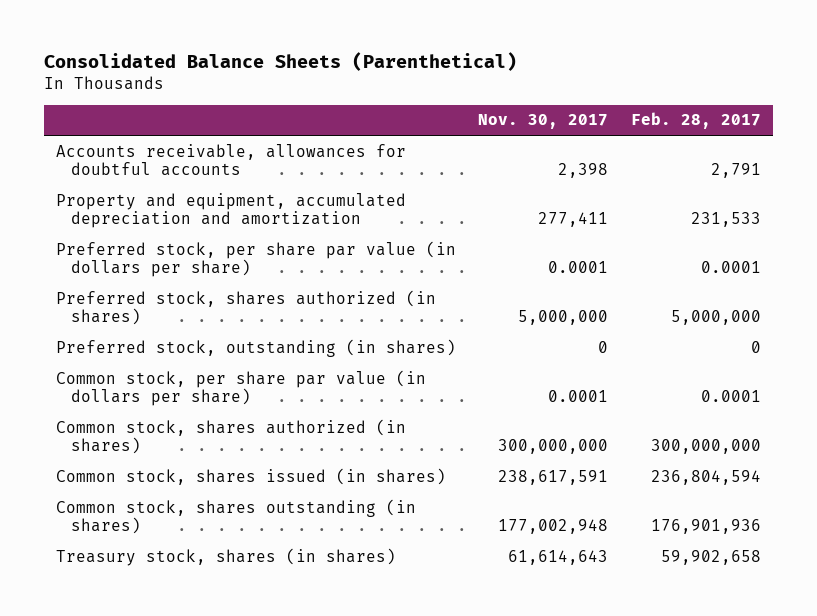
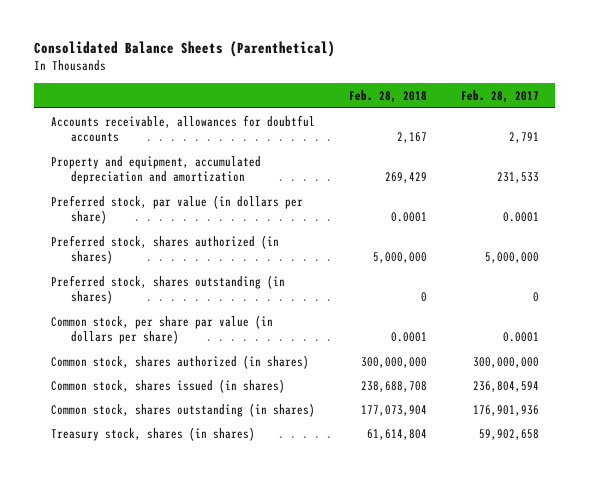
- | Nov. 30, 2017 | Feb. 28, 2017
+ | Feb. 28, 2018 | Feb. 28, 2017
- Preferred stock, per share par value (in dollars per share) | 0.0001 | 0.0001
+ Preferred stock, par value (in dollars per share) | 0.0001 | 0.0001
- Preferred stock, outstanding (in shares) | 0 | 0
+ Preferred stock, shares outstanding (in shares) | 0 | 0

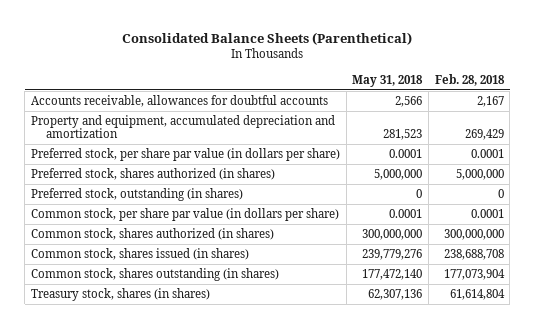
- | Feb. 28, 2018 | Feb. 28, 2017
+ | May 31, 2018 | Feb. 28, 2018
- Preferred stock, par value (in dollars per share) | 0.0001 | 0.0001
+ Preferred stock, per share par value (in dollars per share) | 0.0001 | 0.0001
- Preferred stock, shares outstanding (in shares) | 0 | 0
+ Preferred stock, outstanding (in shares) | 0 | 0

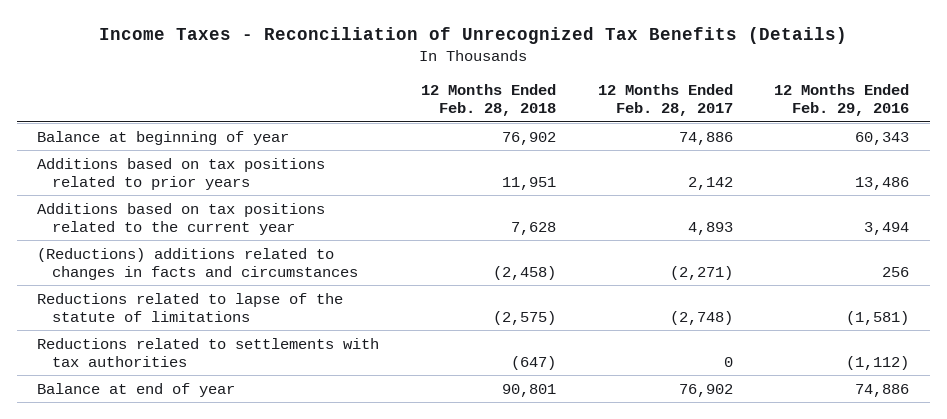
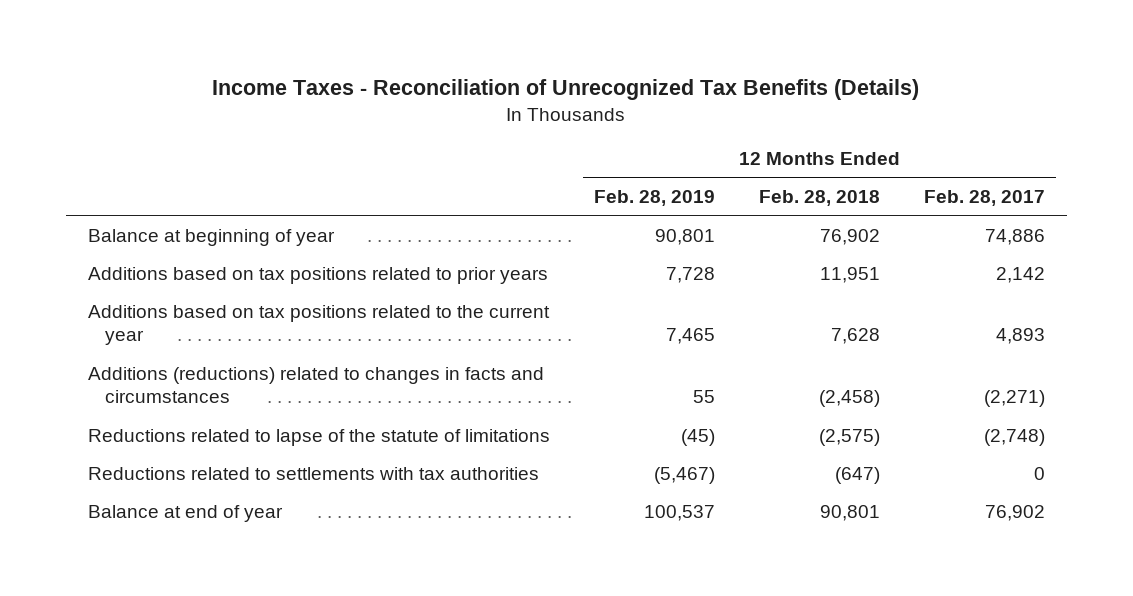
- | 12 Months Ended Feb. 28, 2018 | 12 Months Ended Feb. 28, 2017 | 12 Months Ended Feb. 29, 2016
+ | 12 Months Ended Feb. 28, 2019 | 12 Months Ended Feb. 28, 2018 | 12 Months Ended Feb. 28, 2017
- (Reductions) additions related to changes in facts and circumstances | (2,458) | (2,271) | 256
+ Additions (reductions) related to changes in facts and circumstances | 55 | (2,458) | (2,271)

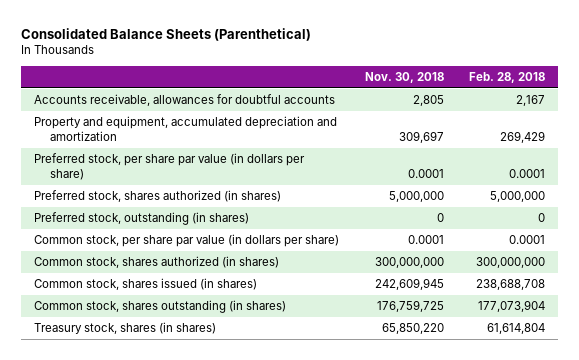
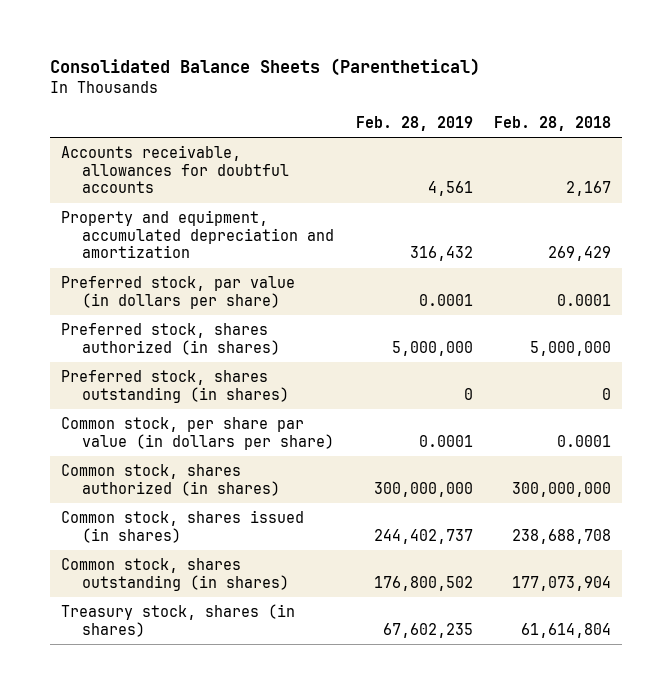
- | Nov. 30, 2018 | Feb. 28, 2018
+ | Feb. 28, 2019 | Feb. 28, 2018
- Preferred stock, per share par value (in dollars per share) | 0.0001 | 0.0001
+ Preferred stock, par value (in dollars per share) | 0.0001 | 0.0001
- Preferred stock, outstanding (in shares) | 0 | 0
+ Preferred stock, shares outstanding (in shares) | 0 | 0

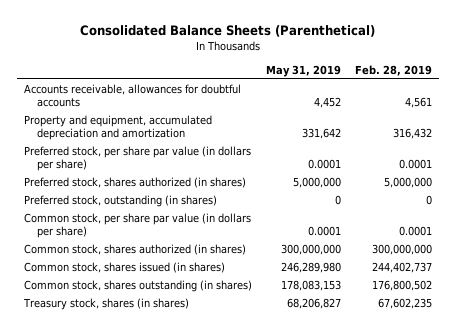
- | Feb. 28, 2019 | Feb. 28, 2018
+ | May 31, 2019 | Feb. 28, 2019
- Preferred stock, par value (in dollars per share) | 0.0001 | 0.0001
+ Preferred stock, per share par value (in dollars per share) | 0.0001 | 0.0001
- Preferred stock, shares outstanding (in shares) | 0 | 0
+ Preferred stock, outstanding (in shares) | 0 | 0

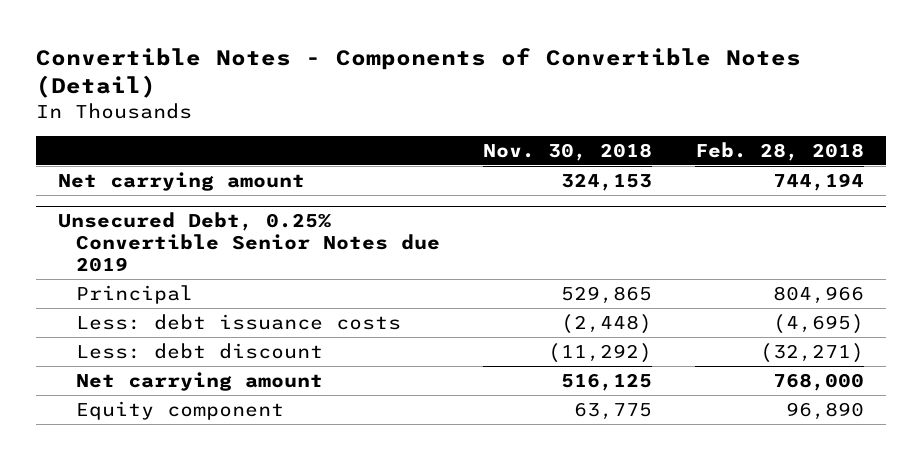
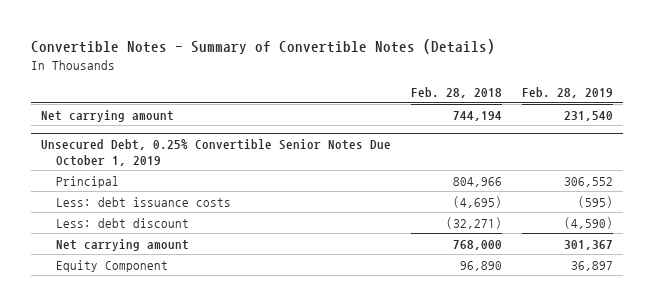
- Convertible Notes - Components of Convertible Notes (Detail)
+ Convertible Notes - Summary of Convertible Notes (Details)
- | Nov. 30, 2018 | Feb. 28, 2018
+ | Feb. 28, 2018 | Feb. 28, 2019
- Unsecured Debt, 0.25% Convertible Senior Notes due 2019
+ Unsecured Debt, 0.25% Convertible Senior Notes Due October 1, 2019
- Equity component | 63,775 | 96,890
+ Equity Component | 96,890 | 36,897

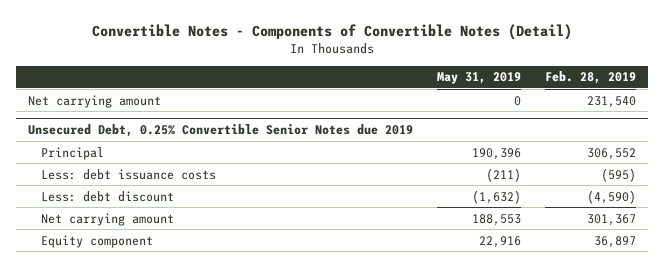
- Convertible Notes - Summary of Convertible Notes (Details)
+ Convertible Notes - Components of Convertible Notes (Detail)
- | Feb. 28, 2018 | Feb. 28, 2019
+ | May 31, 2019 | Feb. 28, 2019
- Unsecured Debt, 0.25% Convertible Senior Notes Due October 1, 2019
+ Unsecured Debt, 0.25% Convertible Senior Notes due 2019
- Equity Component | 96,890 | 36,897
+ Equity component | 22,916 | 36,897

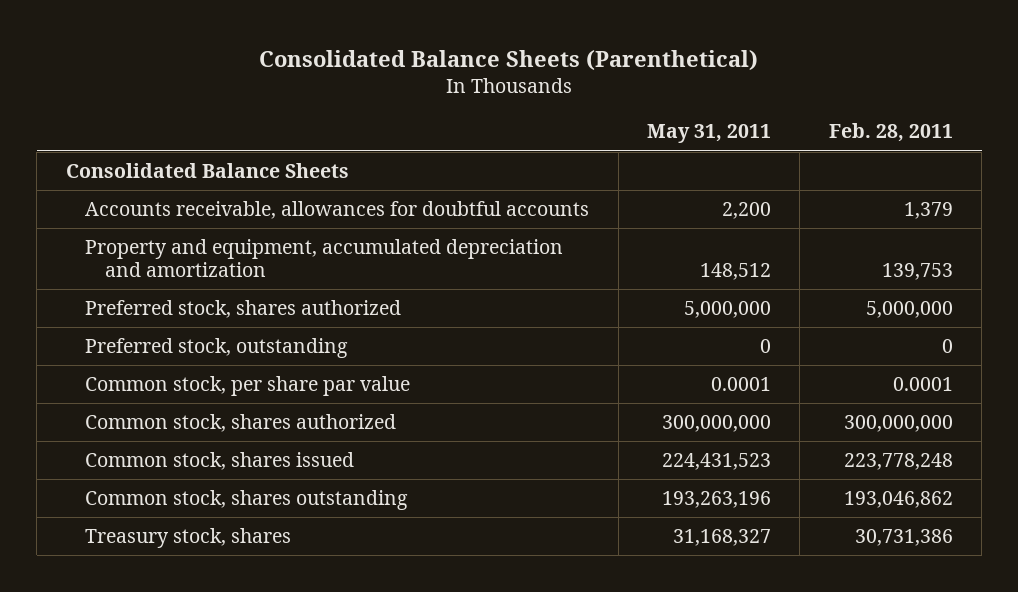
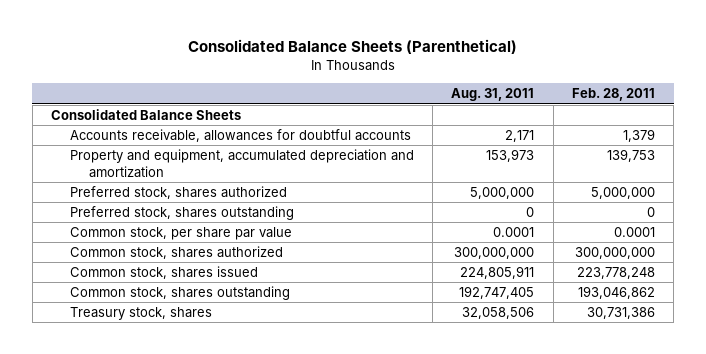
- | May 31, 2011 | Feb. 28, 2011
+ | Aug. 31, 2011 | Feb. 28, 2011
- Preferred stock, outstanding | 0 | 0
+ Preferred stock, shares outstanding | 0 | 0

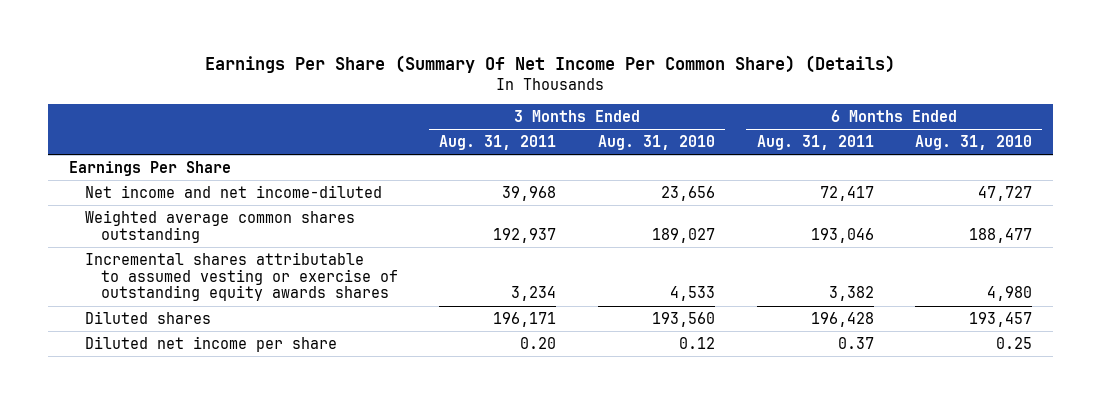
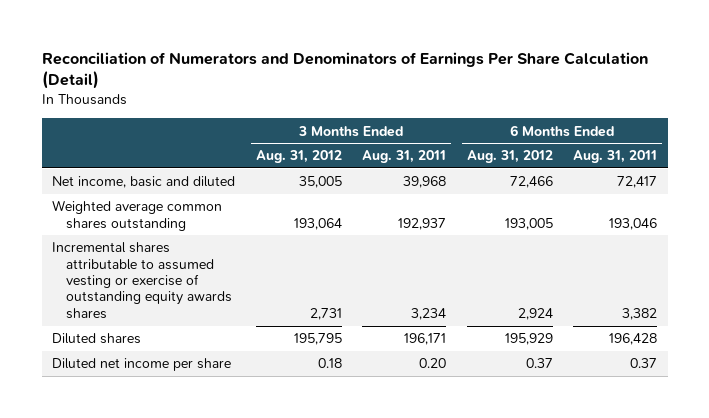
- Earnings Per Share (Summary Of Net Income Per Common Share) (Details)
+ Reconciliation of Numerators and Denominators of Earnings Per Share Calculation (Detail)
- | 3 Months Ended Aug. 31, 2011 | 3 Months Ended Aug. 31, 2010 | 6 Months Ended Aug. 31, 2011 | 6 Months Ended Aug. 31, 2010
+ | 3 Months Ended Aug. 31, 2012 | 3 Months Ended Aug. 31, 2011 | 6 Months Ended Aug. 31, 2012 | 6 Months Ended Aug. 31, 2011
- Earnings Per Share
- Net income and net income-diluted | 39,968 | 23,656 | 72,417 | 47,727
+ Net income, basic and diluted | 35,005 | 39,968 | 72,466 | 72,417

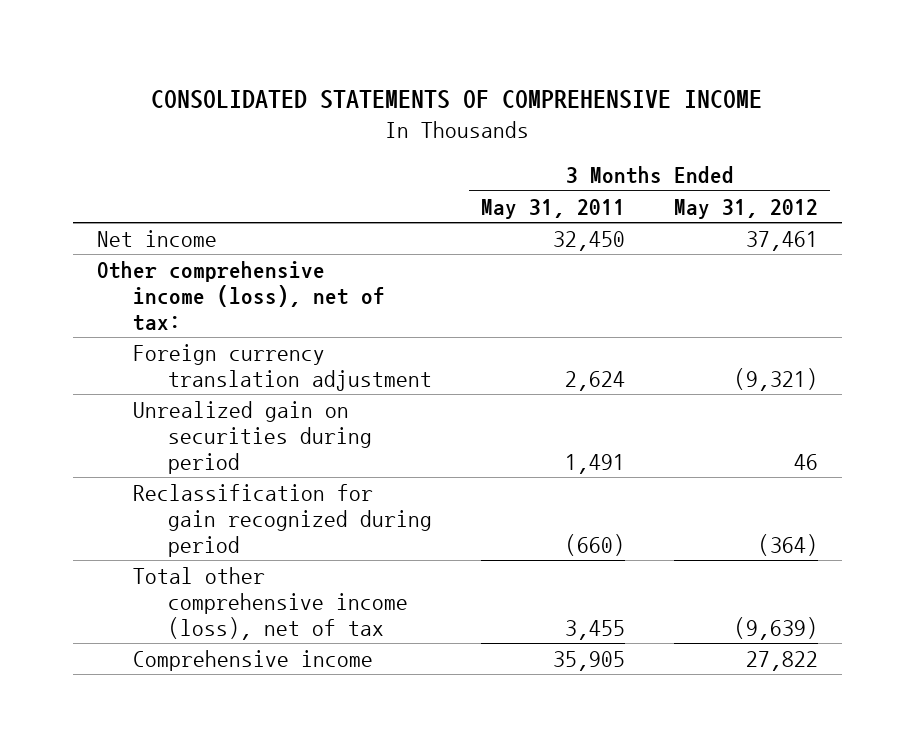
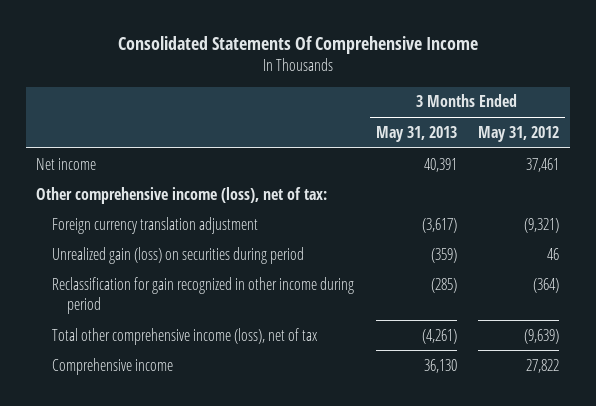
- CONSOLIDATED STATEMENTS OF COMPREHENSIVE INCOME
+ Consolidated Statements Of Comprehensive Income
- | 3 Months Ended May 31, 2011 | 3 Months Ended May 31, 2012
+ | 3 Months Ended May 31, 2013 | 3 Months Ended May 31, 2012
- Unrealized gain on securities during period | 1,491 | 46
- Reclassification for gain recognized during period | (660) | (364)
+ Unrealized gain (loss) on securities during period | (359) | 46
+ Reclassification for gain recognized in other income during period | (285) | (364)

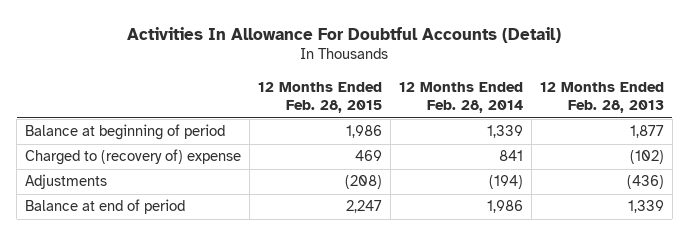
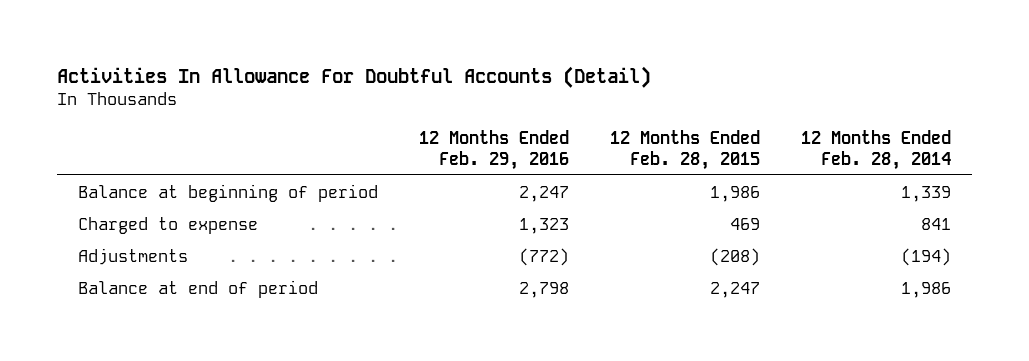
- | 12 Months Ended Feb. 28, 2015 | 12 Months Ended Feb. 28, 2014 | 12 Months Ended Feb. 28, 2013
+ | 12 Months Ended Feb. 29, 2016 | 12 Months Ended Feb. 28, 2015 | 12 Months Ended Feb. 28, 2014
- Charged to (recovery of) expense | 469 | 841 | (102)
+ Charged to expense | 1,323 | 469 | 841

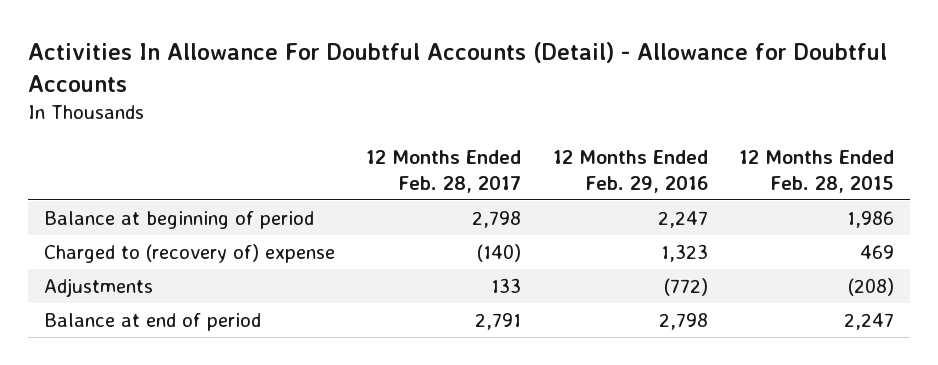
- Activities In Allowance For Doubtful Accounts (Detail)
+ Activities In Allowance For Doubtful Accounts (Detail) - Allowance for Doubtful Accounts
- | 12 Months Ended Feb. 29, 2016 | 12 Months Ended Feb. 28, 2015 | 12 Months Ended Feb. 28, 2014
+ | 12 Months Ended Feb. 28, 2017 | 12 Months Ended Feb. 29, 2016 | 12 Months Ended Feb. 28, 2015
- Charged to expense | 1,323 | 469 | 841
+ Charged to (recovery of) expense | (140) | 1,323 | 469

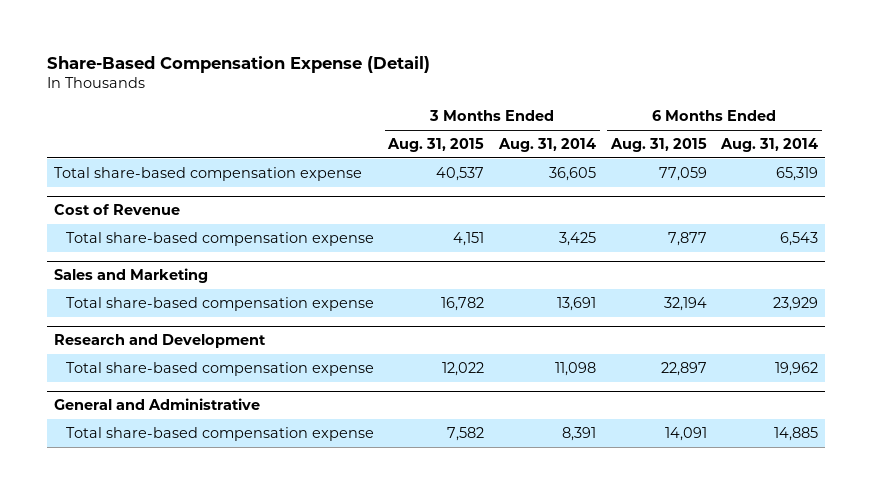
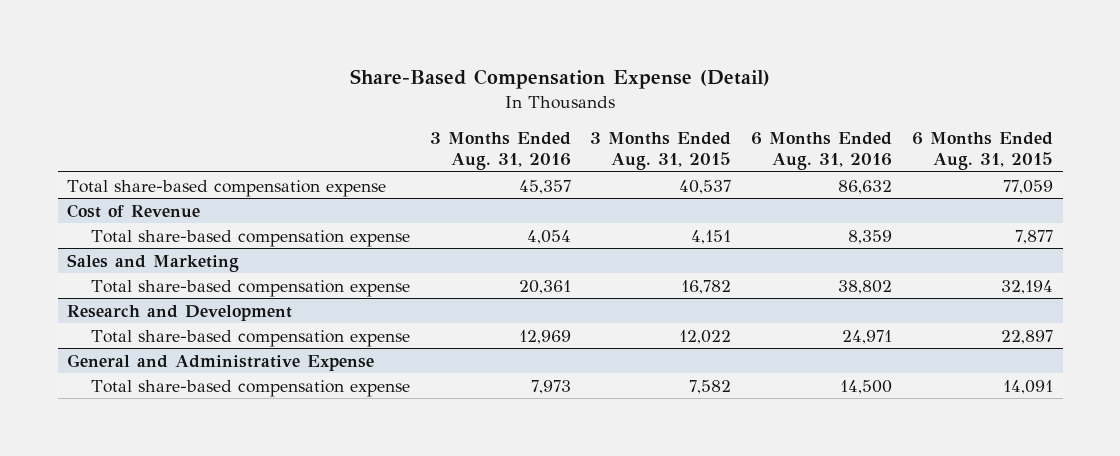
- | 3 Months Ended Aug. 31, 2015 | 3 Months Ended Aug. 31, 2014 | 6 Months Ended Aug. 31, 2015 | 6 Months Ended Aug. 31, 2014
+ | 3 Months Ended Aug. 31, 2016 | 3 Months Ended Aug. 31, 2015 | 6 Months Ended Aug. 31, 2016 | 6 Months Ended Aug. 31, 2015
- General and Administrative
+ General and Administrative Expense

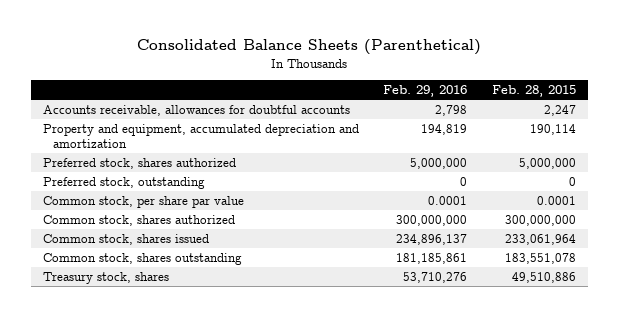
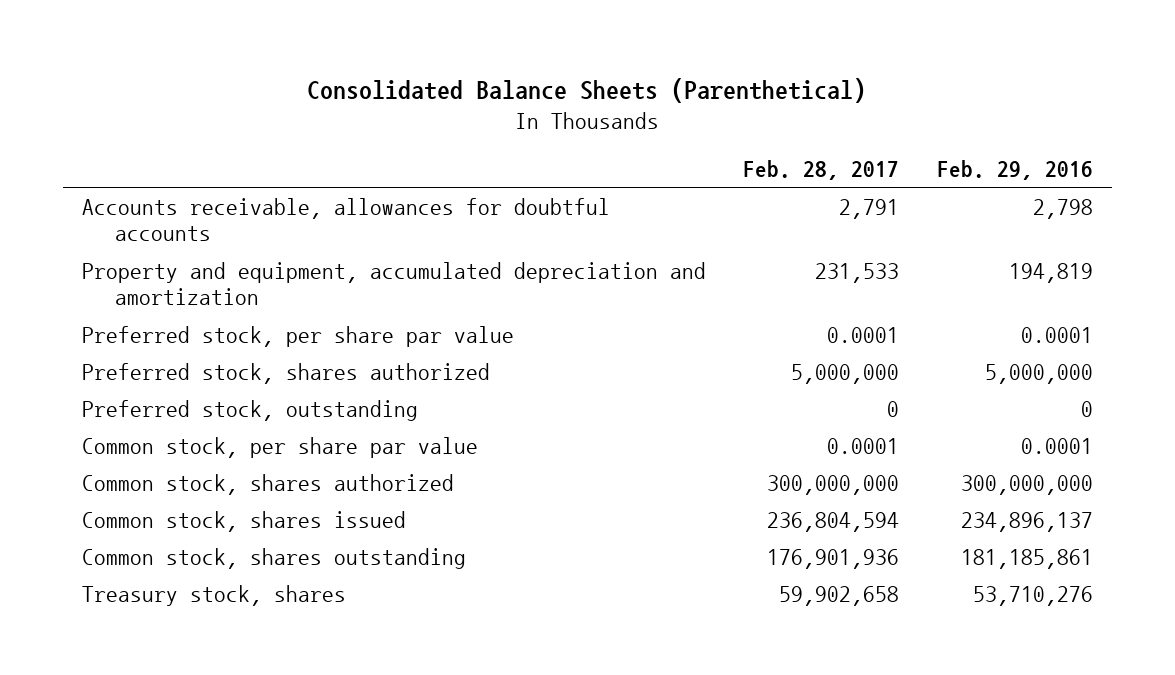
- | Feb. 29, 2016 | Feb. 28, 2015
+ | Feb. 28, 2017 | Feb. 29, 2016
+ Preferred stock, per share par value | 0.0001 | 0.0001

